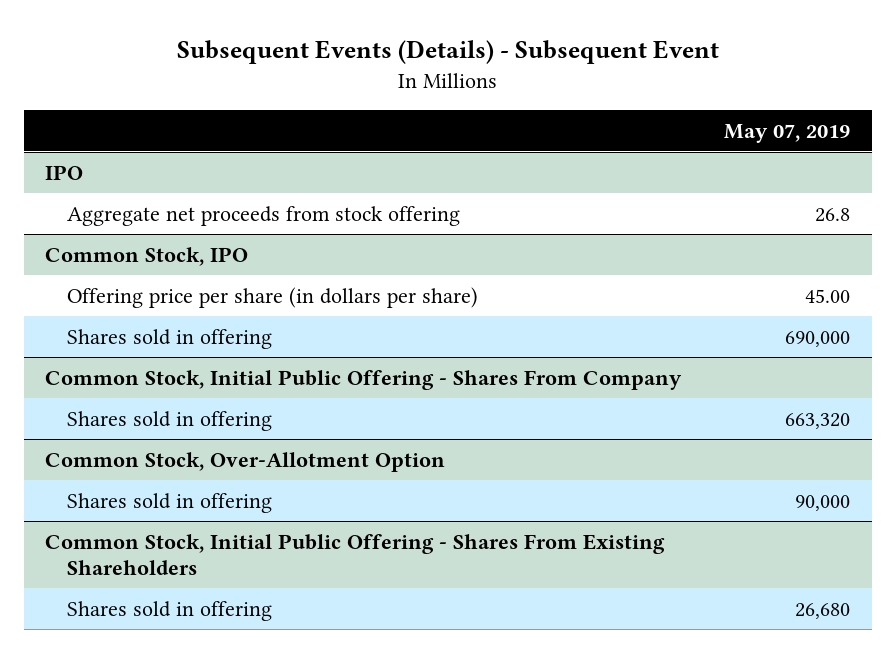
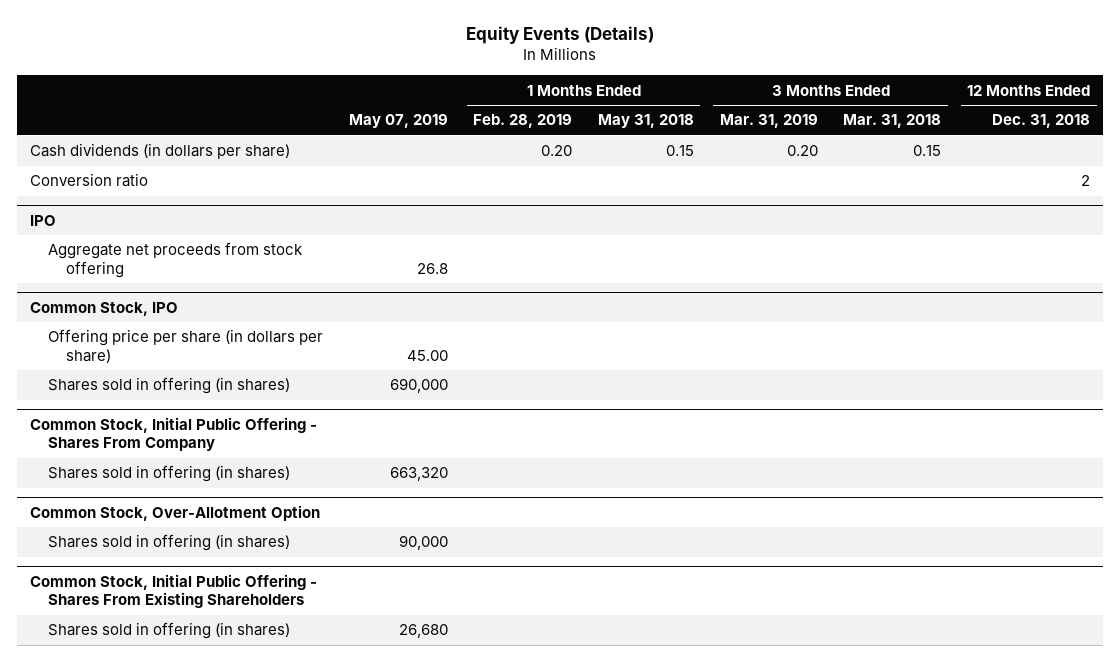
- Subsequent Events (Details) - Subsequent Event
+ Equity Events (Details)
- | May 07, 2019
+ | May 07, 2019 | 1 Months Ended Feb. 28, 2019 | 1 Months Ended May 31, 2018 | 3 Months Ended Mar. 31, 2019 | 3 Months Ended Mar. 31, 2018 | 12 Months Ended Dec. 31, 2018
+ Cash dividends (in dollars per share) | | 0.20 | 0.15 | 0.20 | 0.15 |
+ Conversion ratio | | | | | | 2
@ Common Stock, IPO
- Shares sold in offering | 690,000
+ Shares sold in offering (in shares) | 690,000 | | | | |
@ Common Stock, Initial Public Offering - Shares From Company
- Shares sold in offering | 663,320
+ Shares sold in offering (in shares) | 663,320 | | | | |
@ Common Stock, Over-Allotment Option
- Shares sold in offering | 90,000
+ Shares sold in offering (in shares) | 90,000 | | | | |
@ Common Stock, Initial Public Offering - Shares From Existing Shareholders
- Shares sold in offering | 26,680
+ Shares sold in offering (in shares) | 26,680 | | | | |

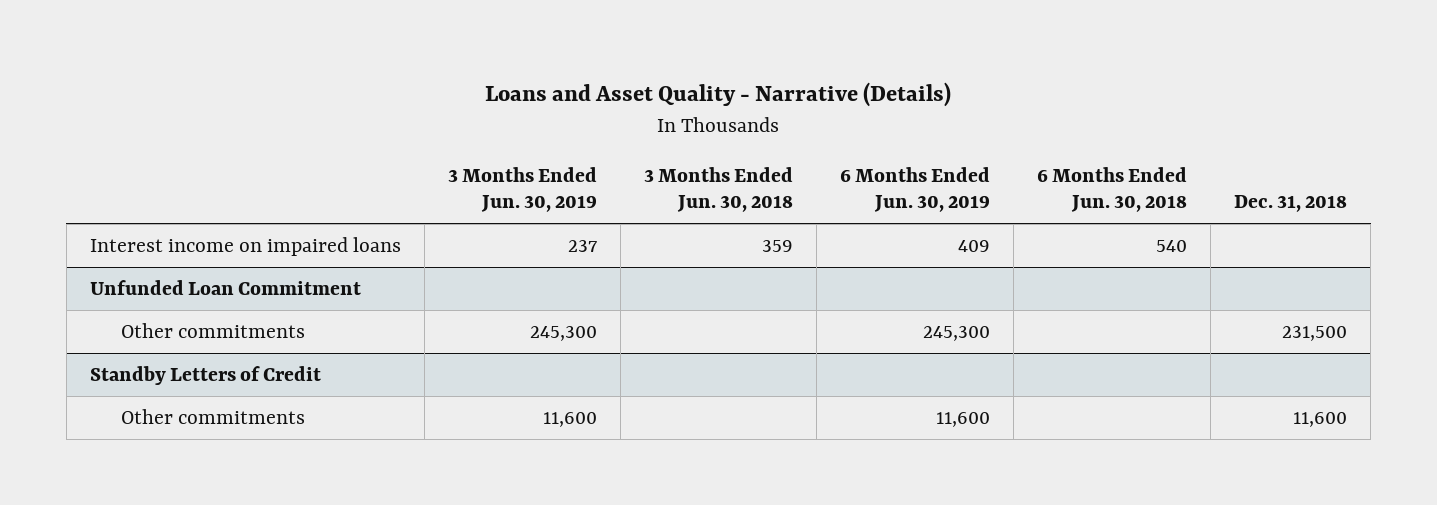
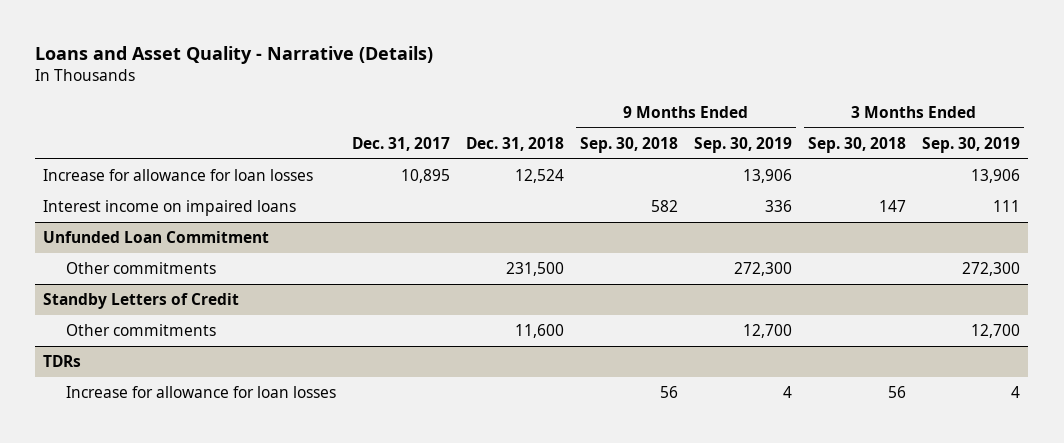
- | 3 Months Ended Jun. 30, 2019 | 3 Months Ended Jun. 30, 2018 | 6 Months Ended Jun. 30, 2019 | 6 Months Ended Jun. 30, 2018 | Dec. 31, 2018
+ | Dec. 31, 2017 | Dec. 31, 2018 | 9 Months Ended Sep. 30, 2018 | 9 Months Ended Sep. 30, 2019 | 3 Months Ended Sep. 30, 2018 | 3 Months Ended Sep. 30, 2019
+ Increase for allowance for loan losses | 10,895 | 12,524 | | 13,906 | | 13,906
+ TDRs
+ Increase for allowance for loan losses | | | 56 | 4 | 56 | 4

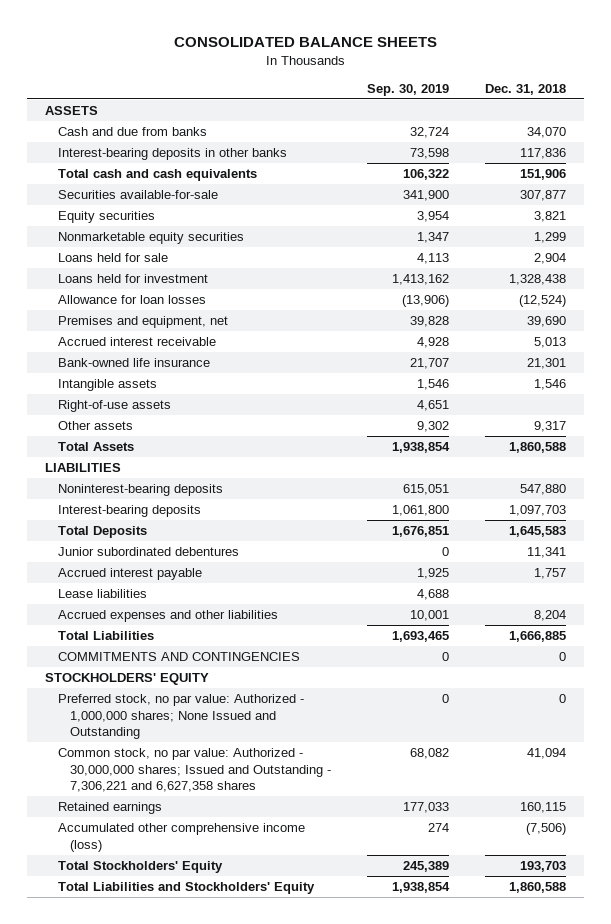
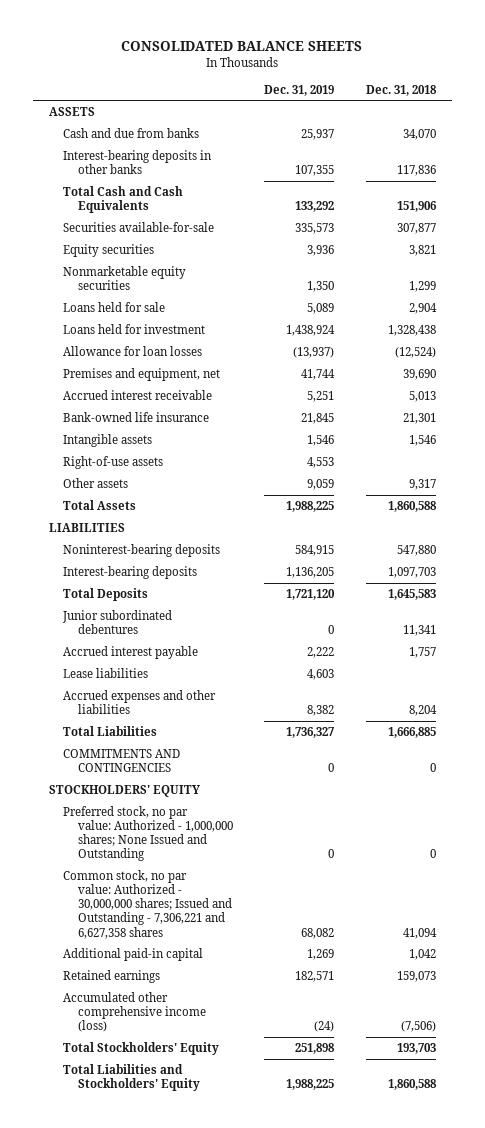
- | Sep. 30, 2019 | Dec. 31, 2018
+ | Dec. 31, 2019 | Dec. 31, 2018
- Total cash and cash equivalents | 106,322 | 151,906
+ Total Cash and Cash Equivalents | 133,292 | 151,906
- Retained earnings | 177,033 | 160,115
+ Additional paid-in capital | 1,269 | 1,042
+ Retained earnings | 182,571 | 159,073

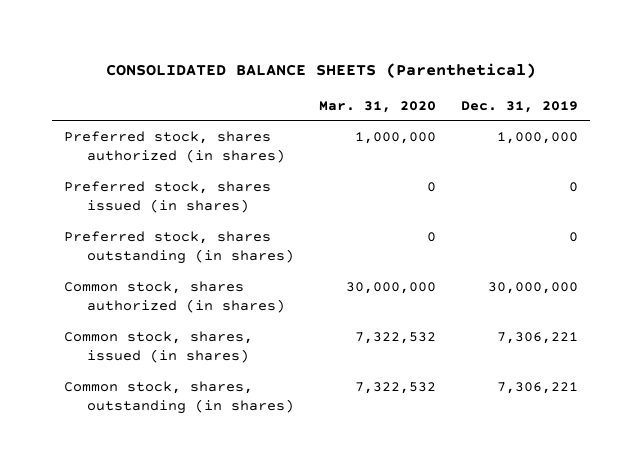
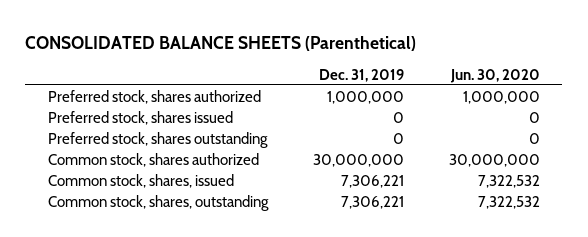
- | Mar. 31, 2020 | Dec. 31, 2019
+ | Dec. 31, 2019 | Jun. 30, 2020
- Preferred stock, shares authorized (in shares) | 1,000,000 | 1,000,000
- Preferred stock, shares issued (in shares) | 0 | 0
- Preferred stock, shares outstanding (in shares) | 0 | 0
- Common stock, shares authorized (in shares) | 30,000,000 | 30,000,000
- Common stock, shares, issued (in shares) | 7,322,532 | 7,306,221
- Common stock, shares, outstanding (in shares) | 7,322,532 | 7,306,221
+ Preferred stock, shares authorized | 1,000,000 | 1,000,000
+ Preferred stock, shares issued | 0 | 0
+ Preferred stock, shares outstanding | 0 | 0
+ Common stock, shares authorized | 30,000,000 | 30,000,000
+ Common stock, shares, issued | 7,306,221 | 7,322,532
+ Common stock, shares, outstanding | 7,306,221 | 7,322,532

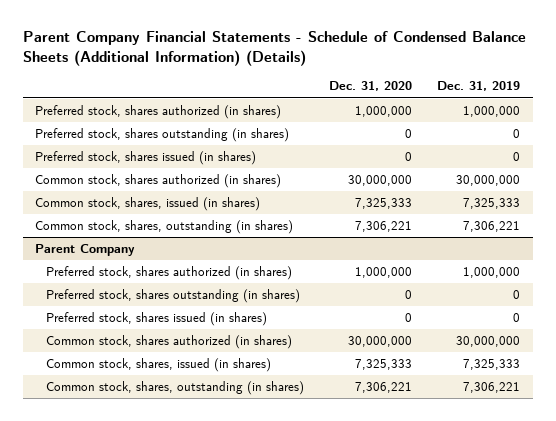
- CONSOLIDATED BALANCE SHEETS (Parenthetical)
+ Parent Company Financial Statements - Schedule of Condensed Balance Sheets (Additional Information) (Details)
- | Dec. 31, 2019 | Jun. 30, 2020
+ | Dec. 31, 2020 | Dec. 31, 2019
- Preferred stock, shares authorized | 1,000,000 | 1,000,000
- Preferred stock, shares issued | 0 | 0
- Preferred stock, shares outstanding | 0 | 0
- Common stock, shares authorized | 30,000,000 | 30,000,000
- Common stock, shares, issued | 7,306,221 | 7,322,532
- Common stock, shares, outstanding | 7,306,221 | 7,322,532
+ Preferred stock, shares authorized (in shares) | 1,000,000 | 1,000,000
+ Preferred stock, shares outstanding (in shares) | 0 | 0
+ Preferred stock, shares issued (in shares) | 0 | 0
+ Common stock, shares authorized (in shares) | 30,000,000 | 30,000,000
+ Common stock, shares, issued (in shares) | 7,325,333 | 7,325,333
+ Common stock, shares, outstanding (in shares) | 7,306,221 | 7,306,221
+ Parent Company
+ Preferred stock, shares authorized (in shares) | 1,000,000 | 1,000,000
+ Preferred stock, shares outstanding (in shares) | 0 | 0
+ Preferred stock, shares issued (in shares) | 0 | 0
+ Common stock, shares authorized (in shares) | 30,000,000 | 30,000,000
+ Common stock, shares, issued (in shares) | 7,325,333 | 7,325,333
+ Common stock, shares, outstanding (in shares) | 7,306,221 | 7,306,221

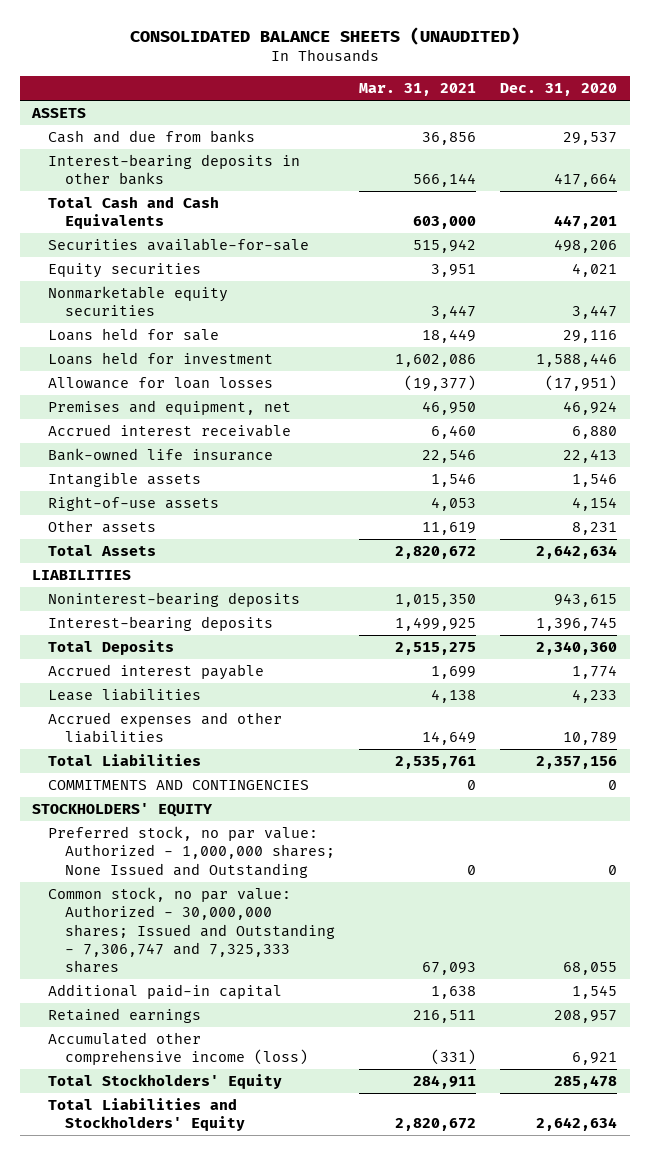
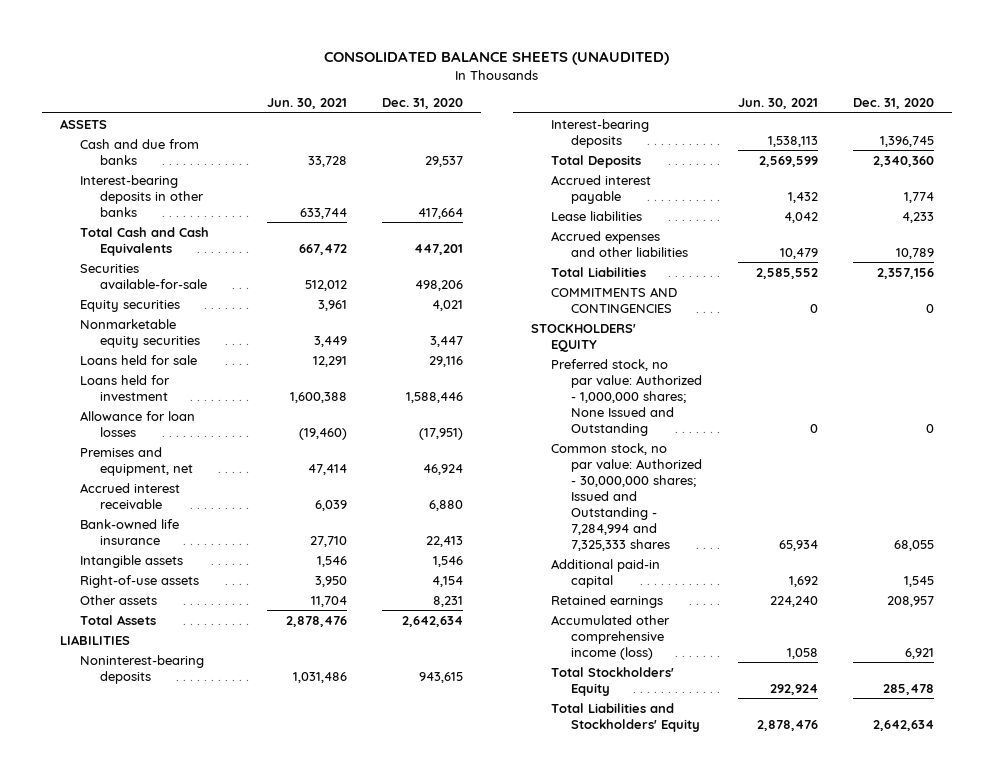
- | Mar. 31, 2021 | Dec. 31, 2020
+ | Jun. 30, 2021 | Dec. 31, 2020
- Common stock, no par value: Authorized - 30,000,000 shares; Issued and Outstanding - 7,306,747 and 7,325,333 shares | 67,093 | 68,055
+ Common stock, no par value: Authorized - 30,000,000 shares; Issued and Outstanding - 7,284,994 and 7,325,333 shares | 65,934 | 68,055

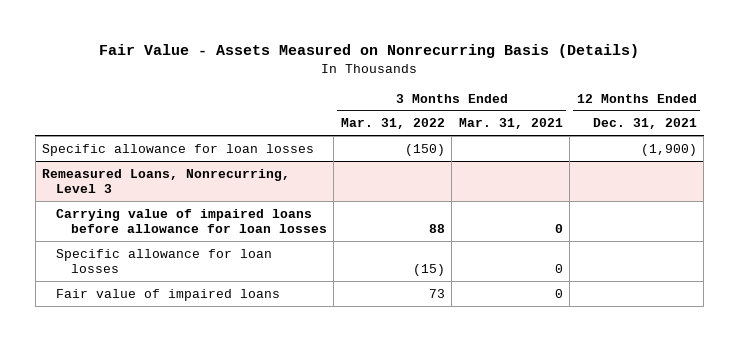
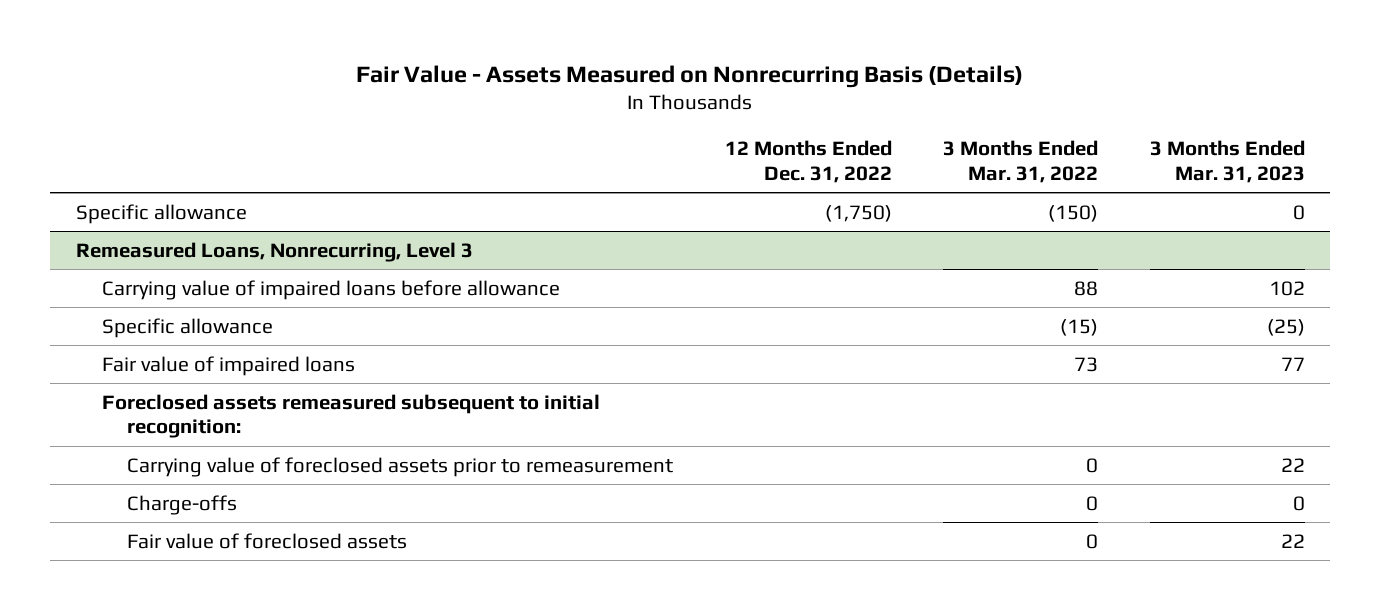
- | 3 Months Ended Mar. 31, 2022 | 3 Months Ended Mar. 31, 2021 | 12 Months Ended Dec. 31, 2021
+ | 12 Months Ended Dec. 31, 2022 | 3 Months Ended Mar. 31, 2022 | 3 Months Ended Mar. 31, 2023
- Specific allowance for loan losses | (150) | | (1,900)
+ Specific allowance | (1,750) | (150) | 0
@ Remeasured Loans, Nonrecurring, Level 3
- Carrying value of impaired loans before allowance for loan losses | 88 | 0 |
- Specific allowance for loan losses | (15) | 0 |
+ Carrying value of impaired loans before allowance | | 88 | 102
+ Specific allowance | | (15) | (25)
+ Foreclosed assets remeasured subsequent to initial recognition:
+ Carrying value of foreclosed assets prior to remeasurement | | 0 | 22
+ Charge-offs | | 0 | 0
+ Fair value of foreclosed assets | | 0 | 22

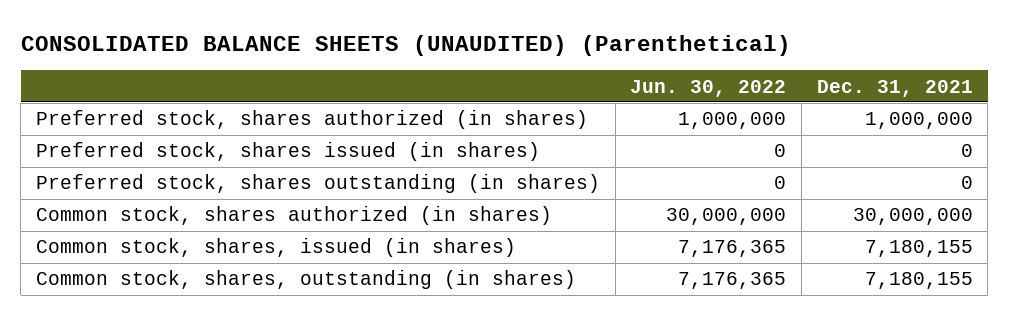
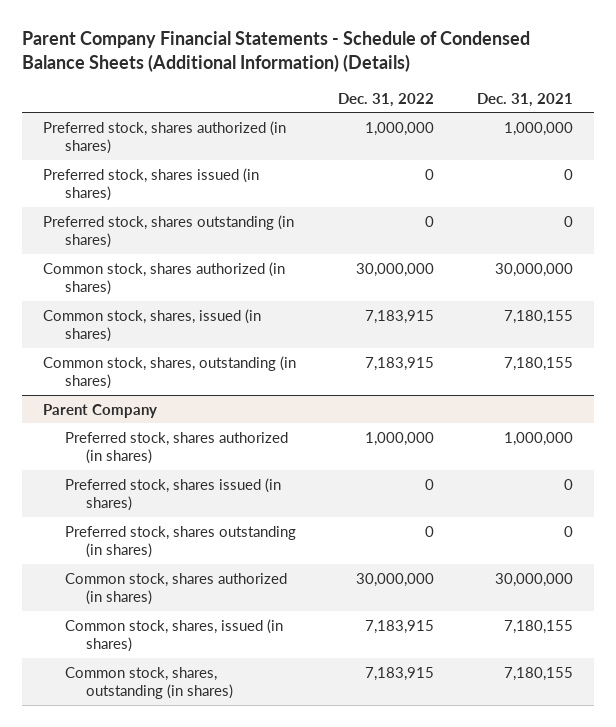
- CONSOLIDATED BALANCE SHEETS (UNAUDITED) (Parenthetical)
+ Parent Company Financial Statements - Schedule of Condensed Balance Sheets (Additional Information) (Details)
- | Jun. 30, 2022 | Dec. 31, 2021
+ | Dec. 31, 2022 | Dec. 31, 2021
+ Parent Company
+ Preferred stock, shares authorized (in shares) | 1,000,000 | 1,000,000
+ Preferred stock, shares issued (in shares) | 0 | 0
+ Preferred stock, shares outstanding (in shares) | 0 | 0
+ Common stock, shares authorized (in shares) | 30,000,000 | 30,000,000
+ Common stock, shares, issued (in shares) | 7,183,915 | 7,180,155
+ Common stock, shares, outstanding (in shares) | 7,183,915 | 7,180,155

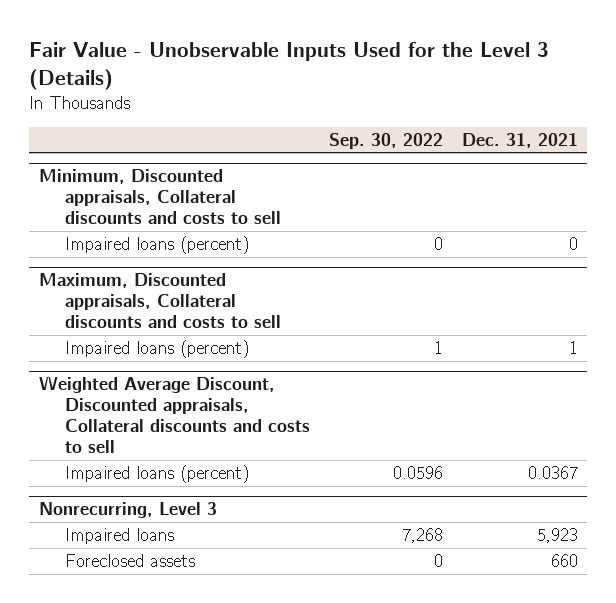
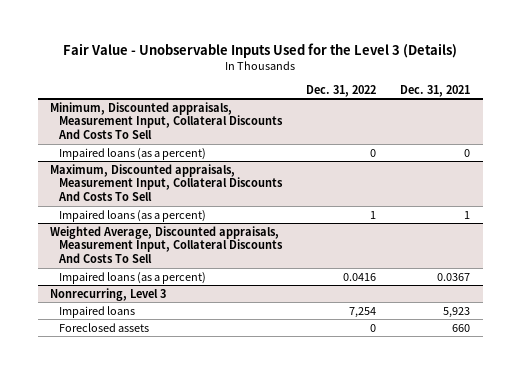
- | Sep. 30, 2022 | Dec. 31, 2021
+ | Dec. 31, 2022 | Dec. 31, 2021
- Minimum, Discounted appraisals, Collateral discounts and costs to sell
- Impaired loans (percent) | 0 | 0
- Maximum, Discounted appraisals, Collateral discounts and costs to sell
- Impaired loans (percent) | 1 | 1
- Weighted Average Discount, Discounted appraisals, Collateral discounts and costs to sell
- Impaired loans (percent) | 0.0596 | 0.0367
+ Minimum, Discounted appraisals, Measurement Input, Collateral Discounts And Costs To Sell
+ Impaired loans (as a percent) | 0 | 0
+ Maximum, Discounted appraisals, Measurement Input, Collateral Discounts And Costs To Sell
+ Impaired loans (as a percent) | 1 | 1
+ Weighted Average, Discounted appraisals, Measurement Input, Collateral Discounts And Costs To Sell
+ Impaired loans (as a percent) | 0.0416 | 0.0367

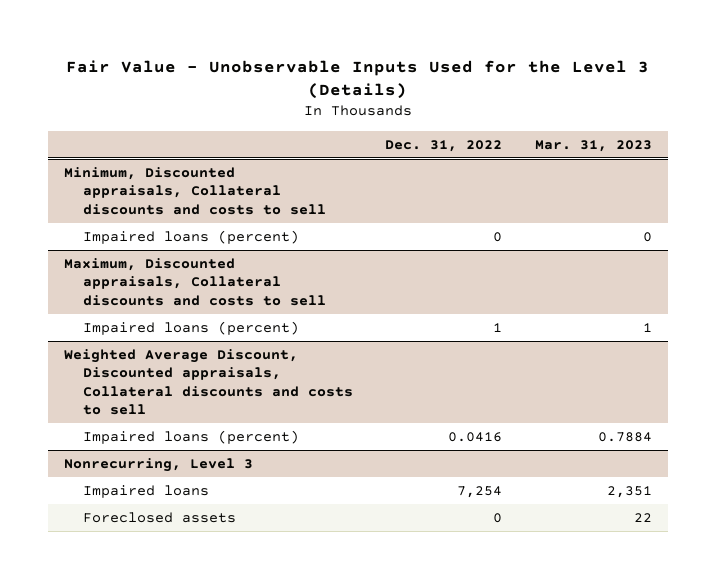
- | Dec. 31, 2022 | Dec. 31, 2021
+ | Dec. 31, 2022 | Mar. 31, 2023
- Minimum, Discounted appraisals, Measurement Input, Collateral Discounts And Costs To Sell
- Impaired loans (as a percent) | 0 | 0
- Maximum, Discounted appraisals, Measurement Input, Collateral Discounts And Costs To Sell
- Impaired loans (as a percent) | 1 | 1
- Weighted Average, Discounted appraisals, Measurement Input, Collateral Discounts And Costs To Sell
- Impaired loans (as a percent) | 0.0416 | 0.0367
+ Minimum, Discounted appraisals, Collateral discounts and costs to sell
+ Impaired loans (percent) | 0 | 0
+ Maximum, Discounted appraisals, Collateral discounts and costs to sell
+ Impaired loans (percent) | 1 | 1
+ Weighted Average Discount, Discounted appraisals, Collateral discounts and costs to sell
+ Impaired loans (percent) | 0.0416 | 0.7884

